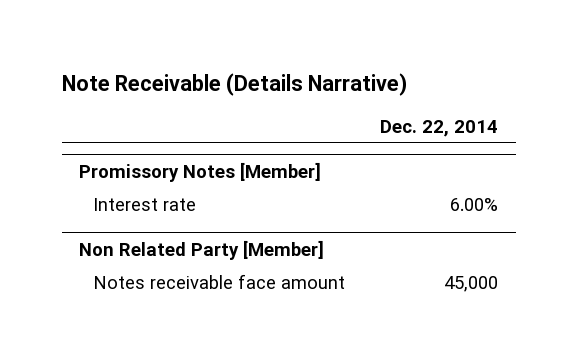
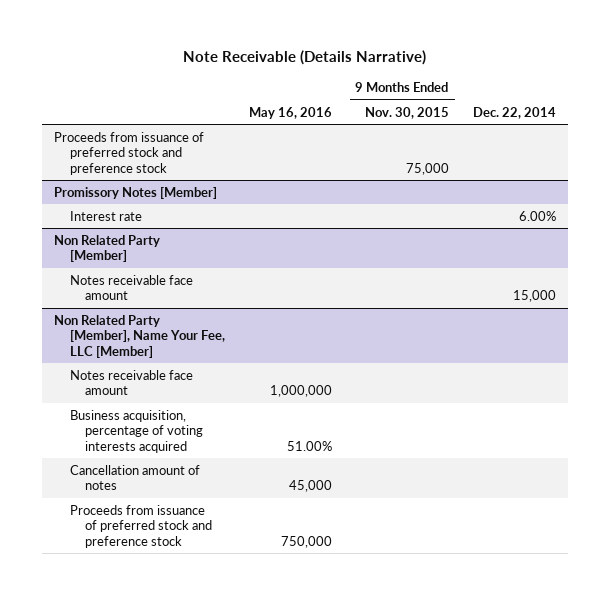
- | Dec. 22, 2014
+ | May 16, 2016 | 9 Months Ended Nov. 30, 2015 | Dec. 22, 2014
+ Proceeds from issuance of preferred stock and preference stock | | 75,000 |
@ Non Related Party [Member]
- Notes receivable face amount | 45,000
+ Notes receivable face amount | | | 15,000
+ Non Related Party [Member], Name Your Fee, LLC [Member]
+ Notes receivable face amount | 1,000,000 | |
+ Business acquisition, percentage of voting interests acquired | 51.00% | |
+ Cancellation amount of notes | 45,000 | |
+ Proceeds from issuance of preferred stock and preference stock | 750,000 | |

